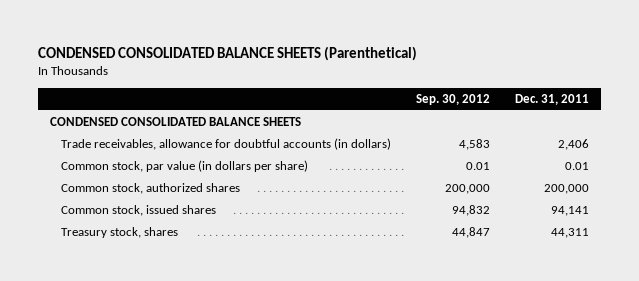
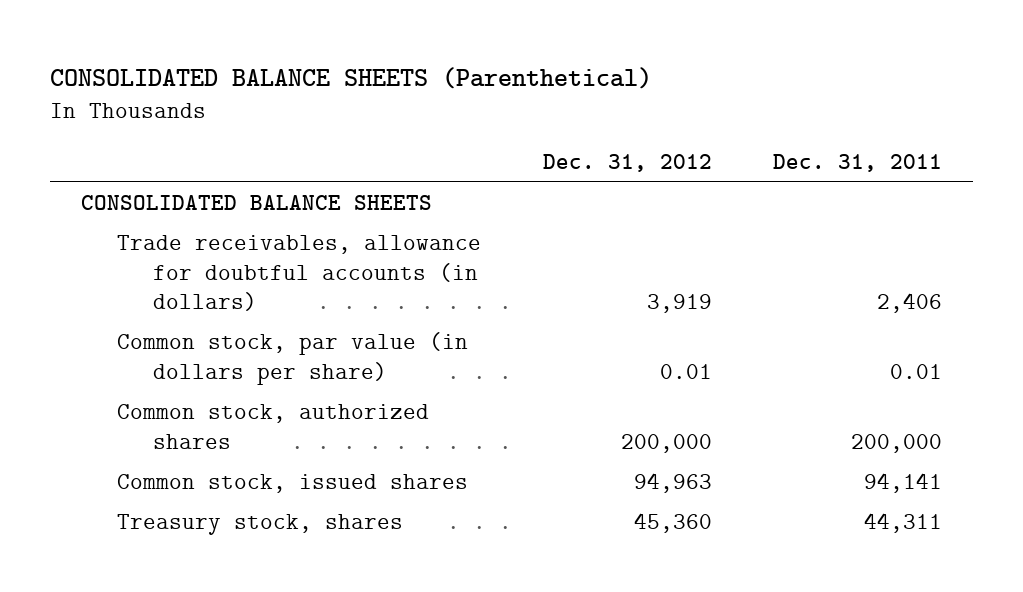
- CONDENSED CONSOLIDATED BALANCE SHEETS (Parenthetical)
+ CONSOLIDATED BALANCE SHEETS (Parenthetical)
- | Sep. 30, 2012 | Dec. 31, 2011
+ | Dec. 31, 2012 | Dec. 31, 2011
- CONDENSED CONSOLIDATED BALANCE SHEETS
+ CONSOLIDATED BALANCE SHEETS

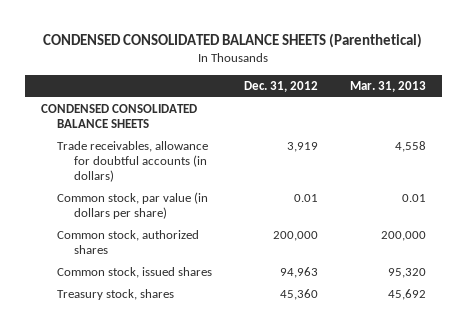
- CONSOLIDATED BALANCE SHEETS (Parenthetical)
+ CONDENSED CONSOLIDATED BALANCE SHEETS (Parenthetical)
- | Dec. 31, 2012 | Dec. 31, 2011
+ | Dec. 31, 2012 | Mar. 31, 2013
- CONSOLIDATED BALANCE SHEETS
+ CONDENSED CONSOLIDATED BALANCE SHEETS

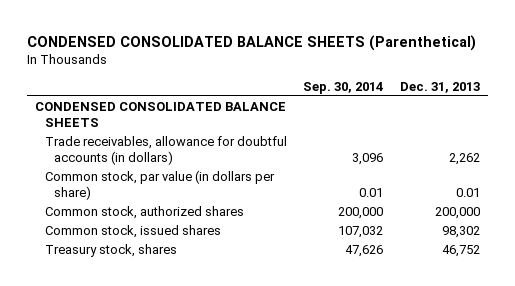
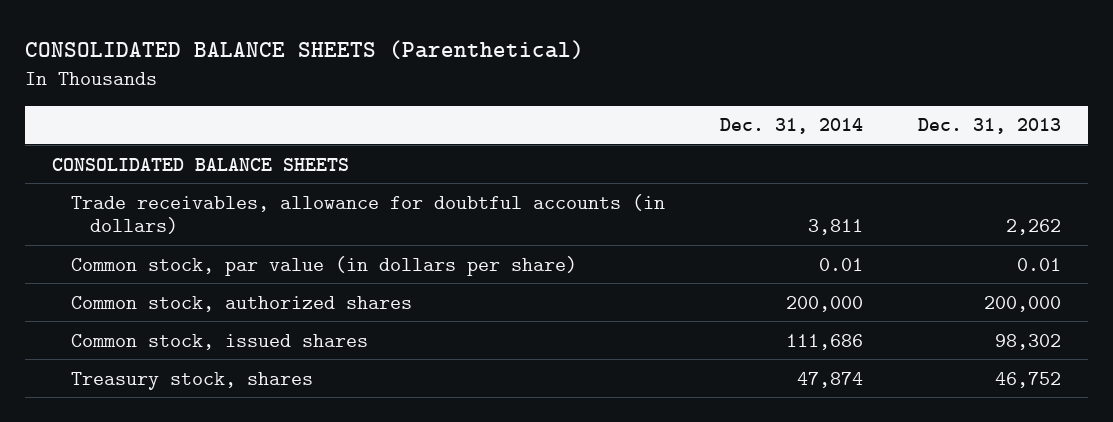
- CONDENSED CONSOLIDATED BALANCE SHEETS (Parenthetical)
+ CONSOLIDATED BALANCE SHEETS (Parenthetical)
- | Sep. 30, 2014 | Dec. 31, 2013
+ | Dec. 31, 2014 | Dec. 31, 2013
- CONDENSED CONSOLIDATED BALANCE SHEETS
+ CONSOLIDATED BALANCE SHEETS

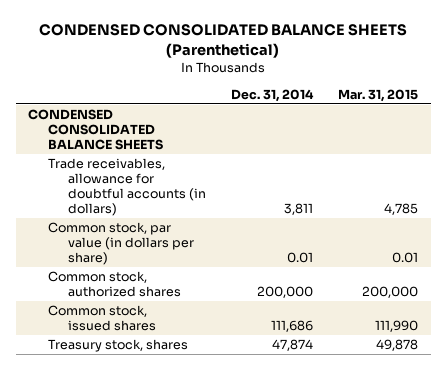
- CONSOLIDATED BALANCE SHEETS (Parenthetical)
+ CONDENSED CONSOLIDATED BALANCE SHEETS (Parenthetical)
- | Dec. 31, 2014 | Dec. 31, 2013
+ | Dec. 31, 2014 | Mar. 31, 2015
- CONSOLIDATED BALANCE SHEETS
+ CONDENSED CONSOLIDATED BALANCE SHEETS

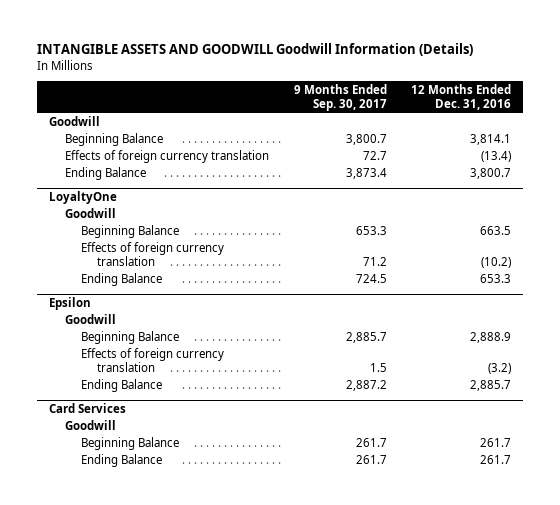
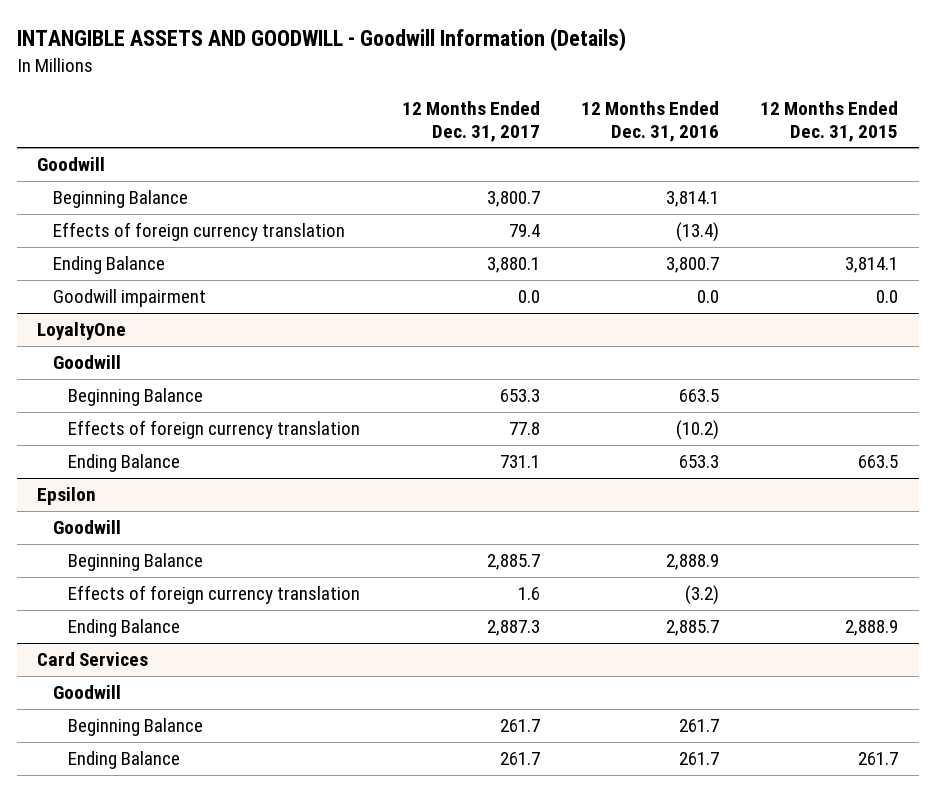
- INTANGIBLE ASSETS AND GOODWILL Goodwill Information (Details)
+ INTANGIBLE ASSETS AND GOODWILL - Goodwill Information (Details)
- | 9 Months Ended Sep. 30, 2017 | 12 Months Ended Dec. 31, 2016
+ | 12 Months Ended Dec. 31, 2017 | 12 Months Ended Dec. 31, 2016 | 12 Months Ended Dec. 31, 2015
+ Goodwill impairment | 0.0 | 0.0 | 0.0

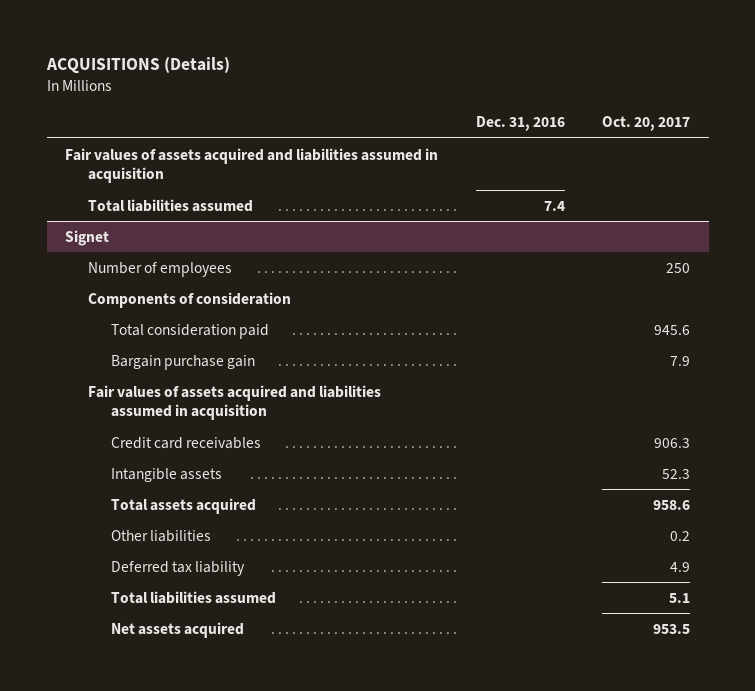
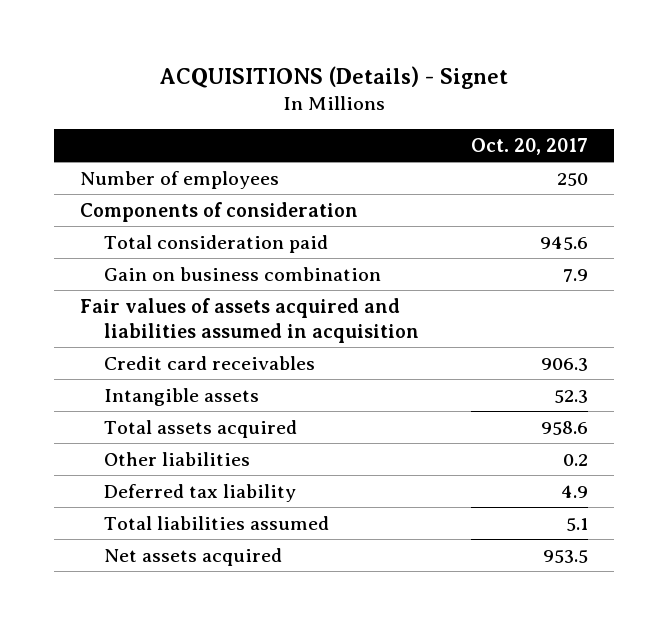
- ACQUISITIONS (Details)
+ ACQUISITIONS (Details) - Signet
- | Dec. 31, 2016 | Oct. 20, 2017
+ | Oct. 20, 2017
- Fair values of assets acquired and liabilities assumed in acquisition
- Total liabilities assumed | 7.4 |
- Signet
- Bargain purchase gain | | 7.9
+ Gain on business combination | 7.9

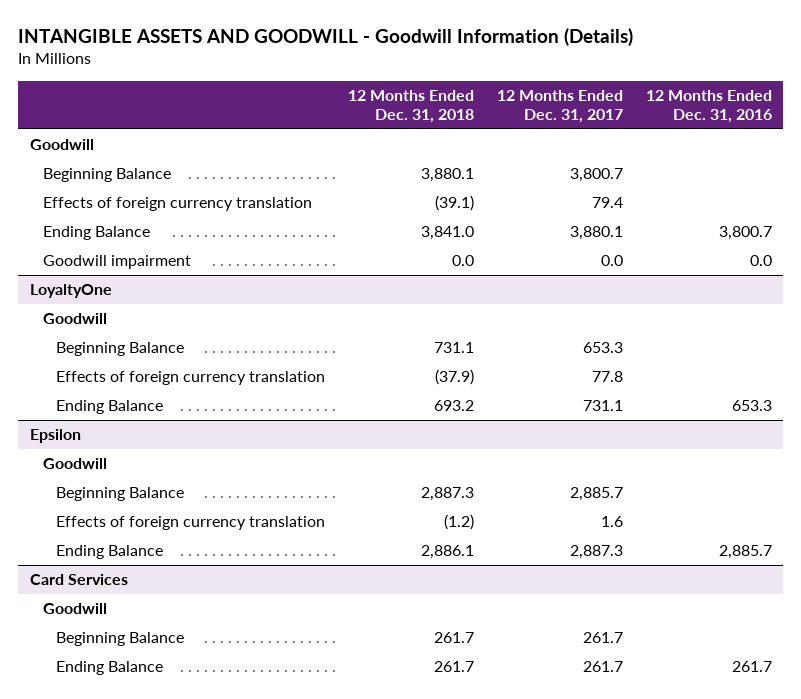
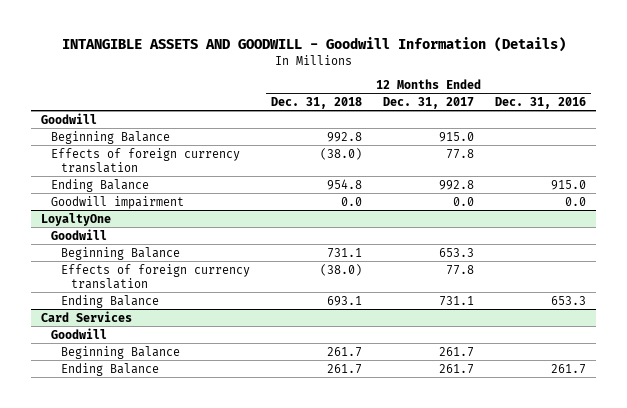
- Beginning Balance | 3,880.1 | 3,800.7 |
- Effects of foreign currency translation | (39.1) | 79.4 |
- Ending Balance | 3,841.0 | 3,880.1 | 3,800.7
+ Beginning Balance | 992.8 | 915.0 |
+ Effects of foreign currency translation | (38.0) | 77.8 |
+ Ending Balance | 954.8 | 992.8 | 915.0
@ LoyaltyOne
- Effects of foreign currency translation | (37.9) | 77.8 |
- Ending Balance | 693.2 | 731.1 | 653.3
- Epsilon
- Goodwill
- Beginning Balance | 2,887.3 | 2,885.7 |
- Effects of foreign currency translation | (1.2) | 1.6 |
- Ending Balance | 2,886.1 | 2,887.3 | 2,885.7
@ LoyaltyOne
+ Effects of foreign currency translation | (38.0) | 77.8 |
+ Ending Balance | 693.1 | 731.1 | 653.3

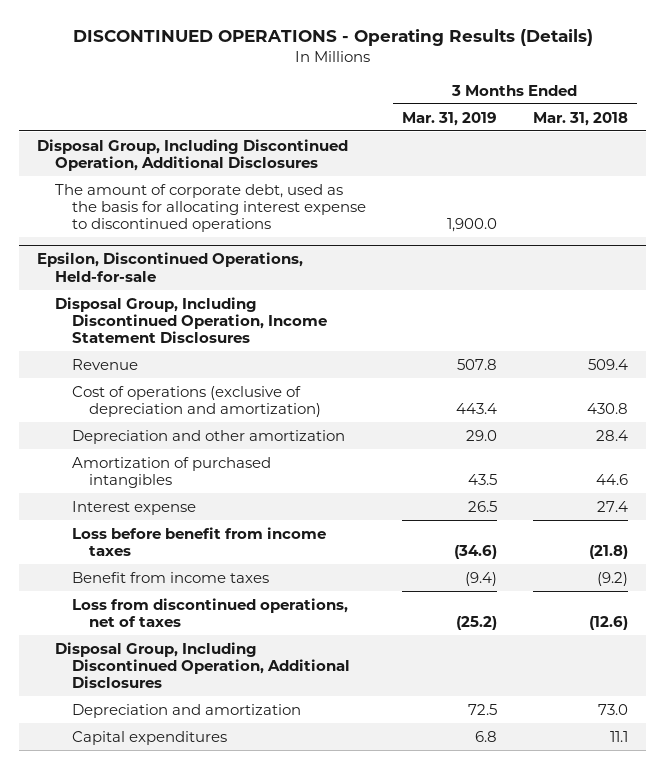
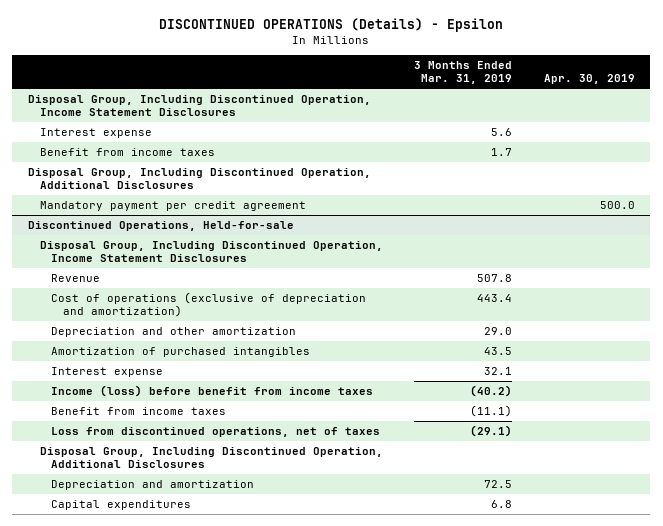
- DISCONTINUED OPERATIONS - Operating Results (Details)
+ DISCONTINUED OPERATIONS (Details) - Epsilon
- | 3 Months Ended Mar. 31, 2019 | 3 Months Ended Mar. 31, 2018
+ | 3 Months Ended Mar. 31, 2019 | Apr. 30, 2019
+ Disposal Group, Including Discontinued Operation, Income Statement Disclosures
+ Interest expense | 5.6 |
+ Benefit from income taxes | 1.7 |
- The amount of corporate debt, used as the basis for allocating interest expense to discontinued operations | 1,900.0 |
- Epsilon, Discontinued Operations, Held-for-sale
+ Mandatory payment per credit agreement | | 500.0
+ Discontinued Operations, Held-for-sale
- Interest expense | 26.5 | 27.4
- Loss before benefit from income taxes | (34.6) | (21.8)
- Benefit from income taxes | (9.4) | (9.2)
- Loss from discontinued operations, net of taxes | (25.2) | (12.6)
+ Interest expense | 32.1 |
+ Income (loss) before benefit from income taxes | (40.2) |
+ Benefit from income taxes | (11.1) |
+ Loss from discontinued operations, net of taxes | (29.1) |

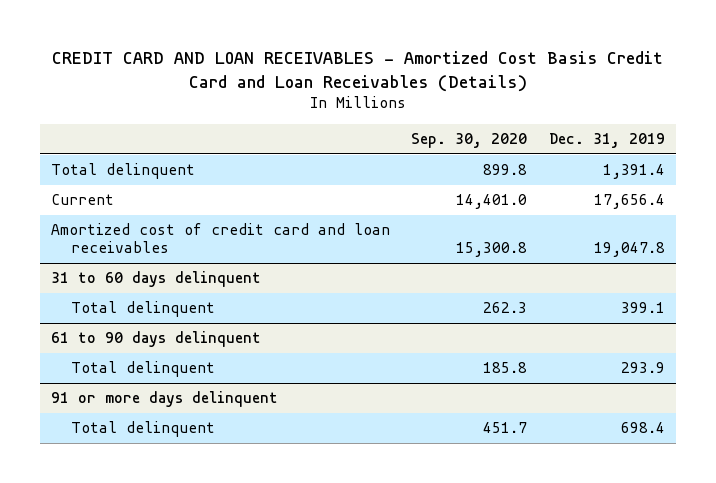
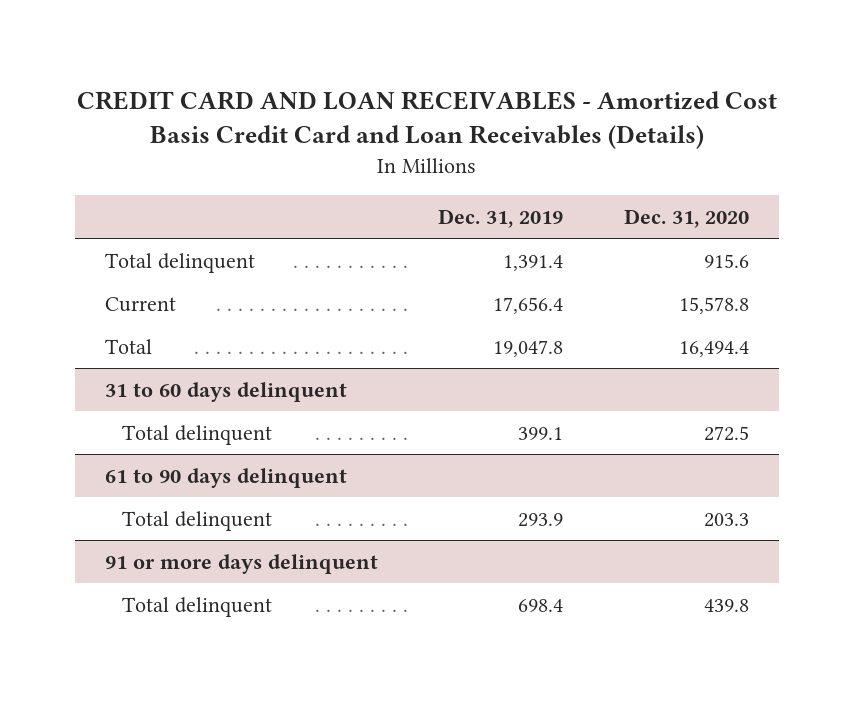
- | Sep. 30, 2020 | Dec. 31, 2019
+ | Dec. 31, 2019 | Dec. 31, 2020
- Amortized cost of credit card and loan receivables | 15,300.8 | 19,047.8
+ Total | 19,047.8 | 16,494.4

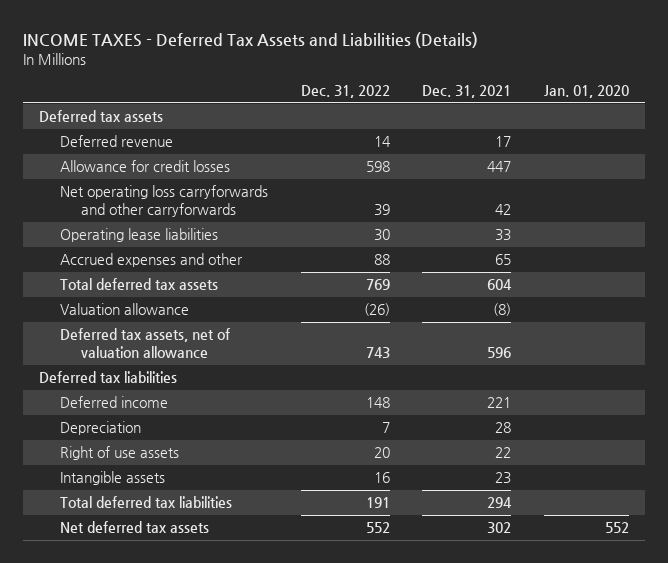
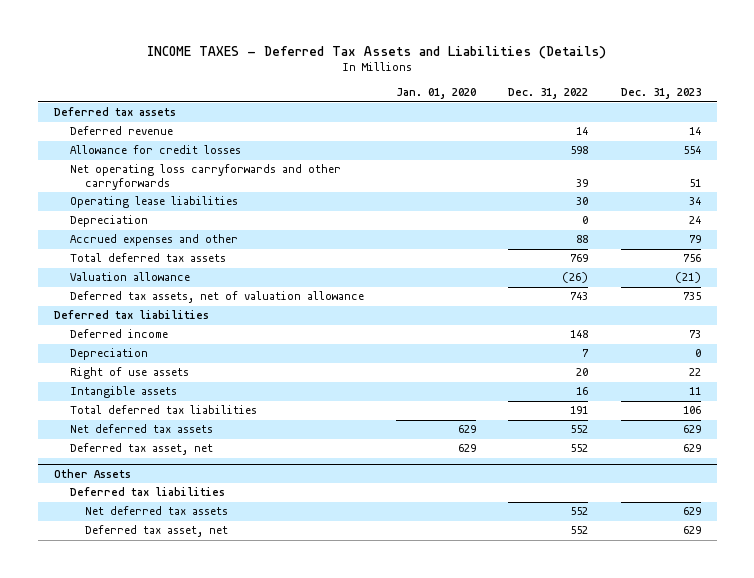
- | Dec. 31, 2022 | Dec. 31, 2021 | Jan. 01, 2020
+ | Jan. 01, 2020 | Dec. 31, 2022 | Dec. 31, 2023
+ Depreciation | | 0 | 24
- Net deferred tax assets | 552 | 302 | 552
+ Net deferred tax assets | 629 | 552 | 629
+ Deferred tax asset, net | 629 | 552 | 629
+ Other Assets
+ Deferred tax liabilities
+ Net deferred tax assets | | 552 | 629
+ Deferred tax asset, net | | 552 | 629

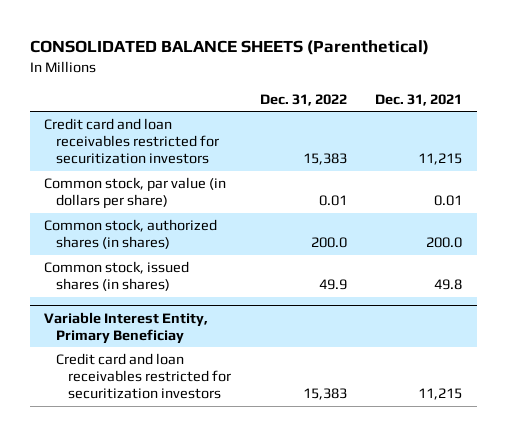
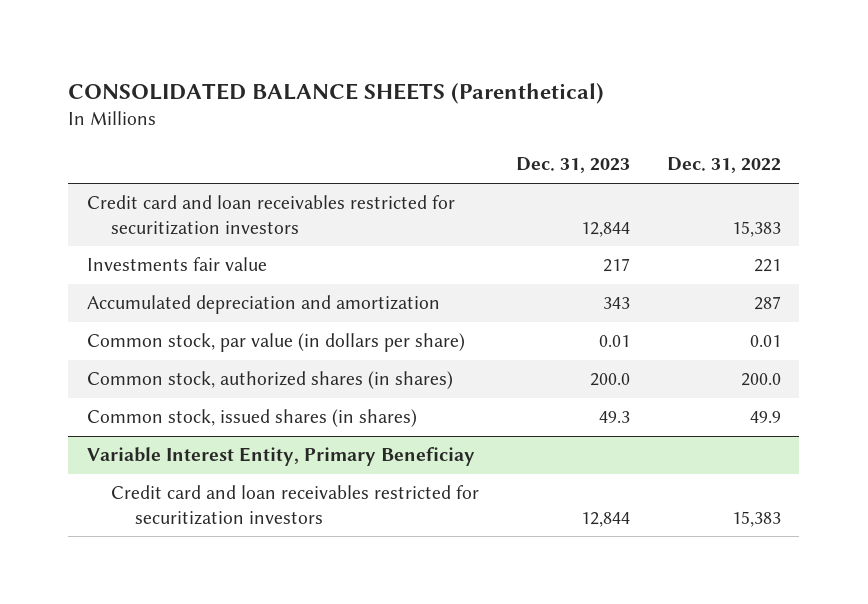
- | Dec. 31, 2022 | Dec. 31, 2021
+ | Dec. 31, 2023 | Dec. 31, 2022
+ Investments fair value | 217 | 221
+ Accumulated depreciation and amortization | 343 | 287

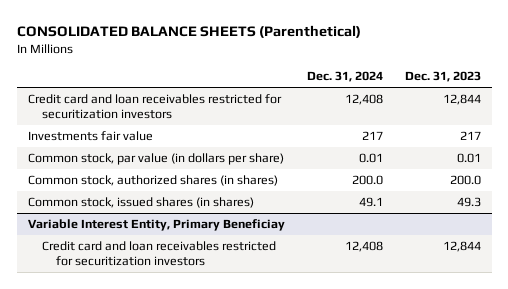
- | Dec. 31, 2023 | Dec. 31, 2022
+ | Dec. 31, 2024 | Dec. 31, 2023
- Accumulated depreciation and amortization | 343 | 287

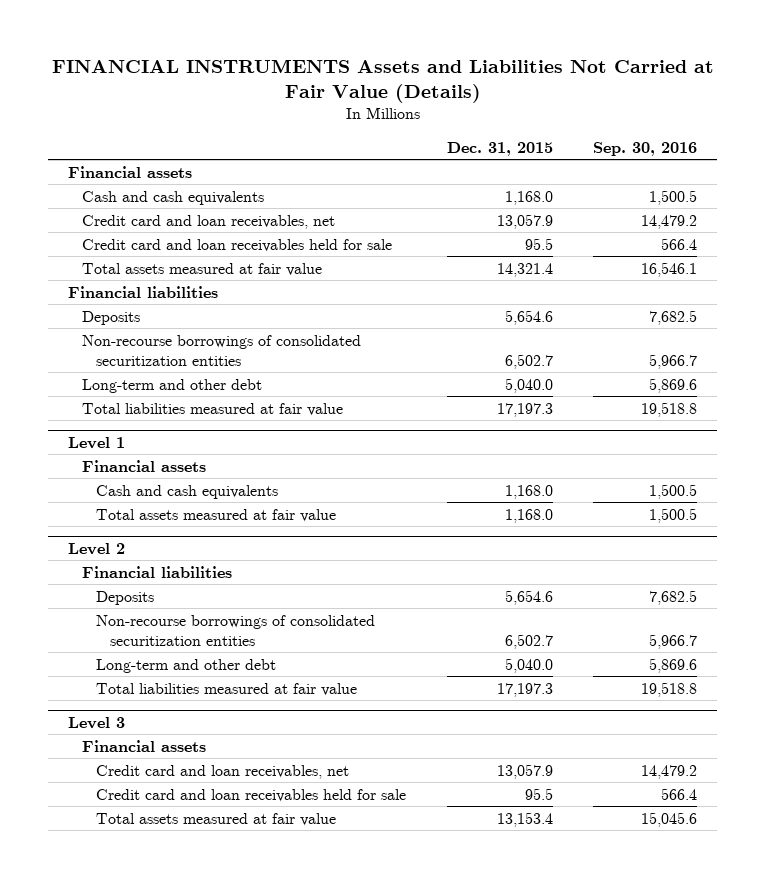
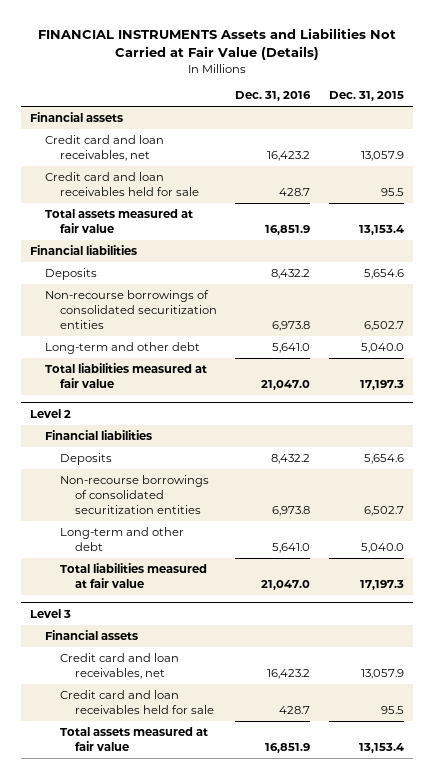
- | Dec. 31, 2015 | Sep. 30, 2016
+ | Dec. 31, 2016 | Dec. 31, 2015
- Cash and cash equivalents | 1,168.0 | 1,500.5
- Total assets measured at fair value | 14,321.4 | 16,546.1
+ Total assets measured at fair value | 16,851.9 | 13,153.4
- Level 1
- Financial assets
- Cash and cash equivalents | 1,168.0 | 1,500.5
- Total assets measured at fair value | 1,168.0 | 1,500.5

